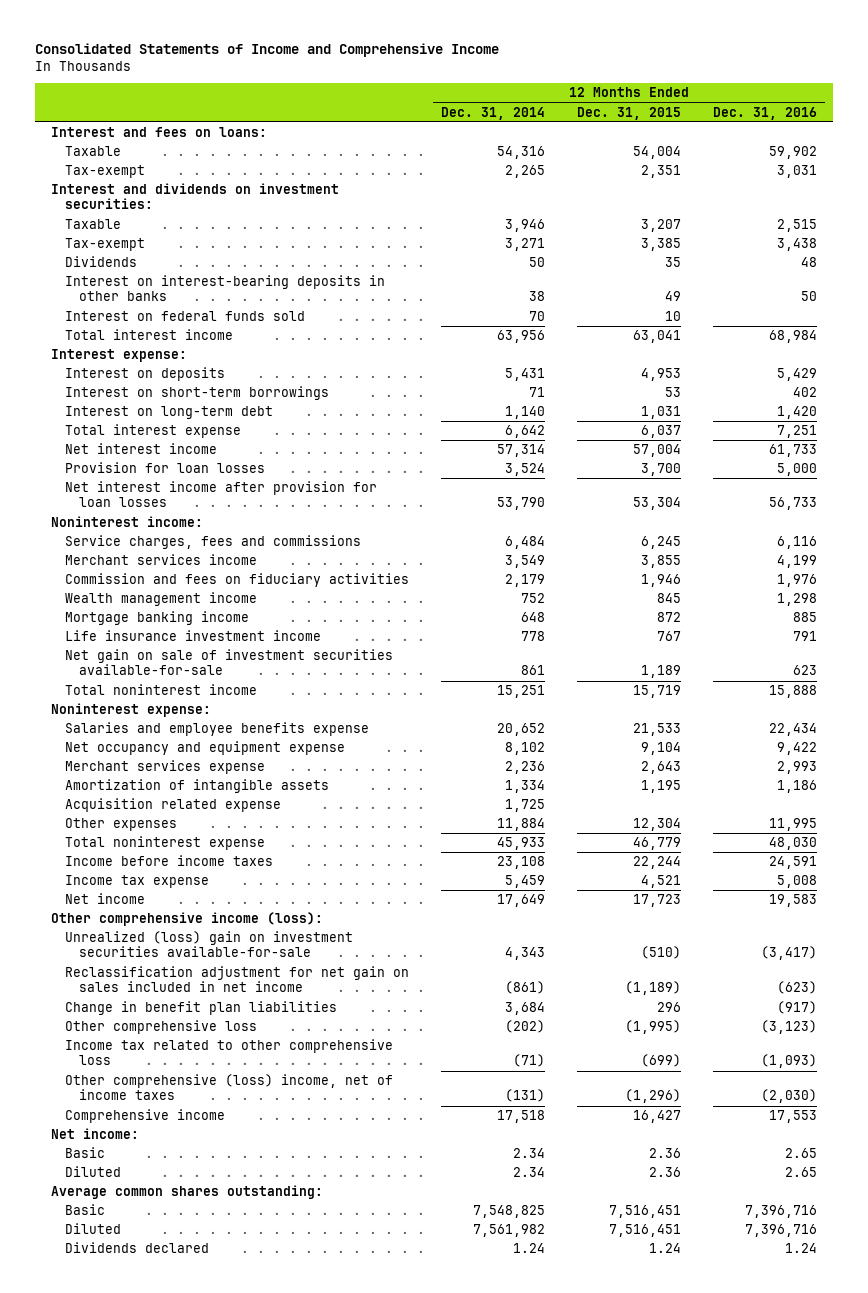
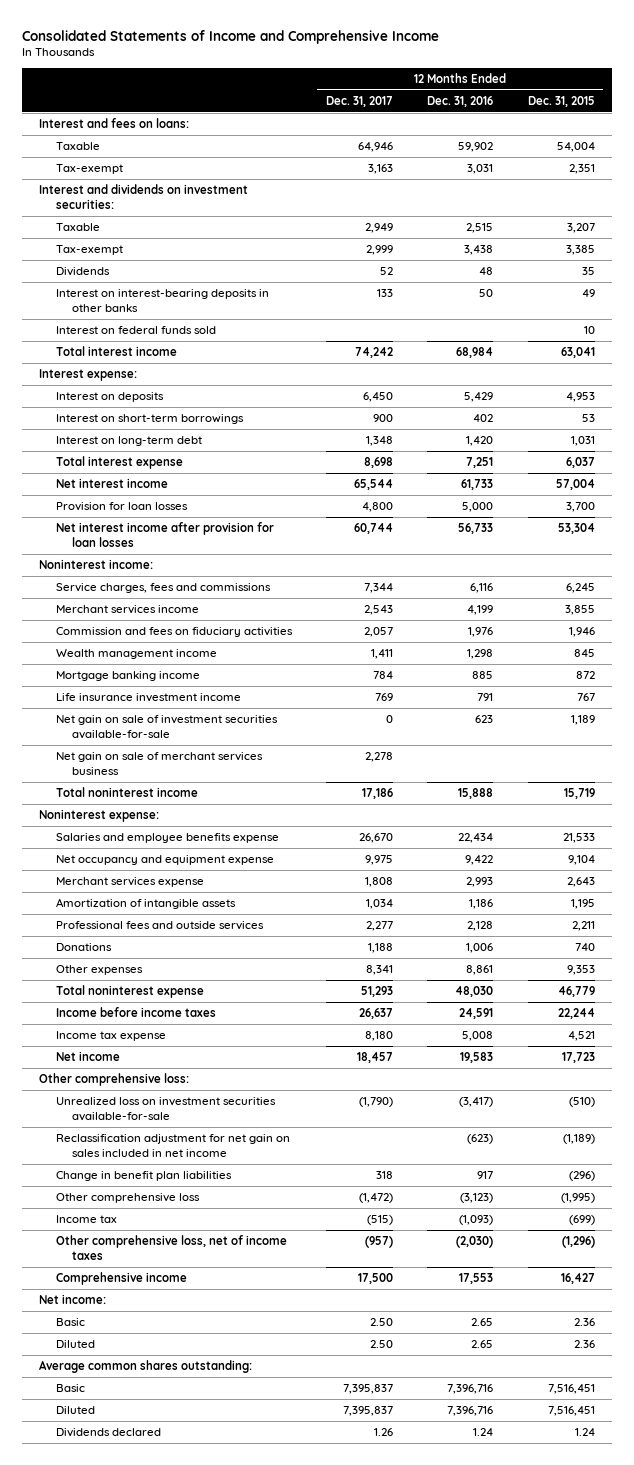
- | 12 Months Ended Dec. 31, 2014 | 12 Months Ended Dec. 31, 2015 | 12 Months Ended Dec. 31, 2016
+ | 12 Months Ended Dec. 31, 2017 | 12 Months Ended Dec. 31, 2016 | 12 Months Ended Dec. 31, 2015
+ Net gain on sale of merchant services business | 2,278 | |
- Acquisition related expense | 1,725 | |
- Other expenses | 11,884 | 12,304 | 11,995
+ Professional fees and outside services | 2,277 | 2,128 | 2,211
+ Donations | 1,188 | 1,006 | 740
+ Other expenses | 8,341 | 8,861 | 9,353
- Other comprehensive income (loss):
- Unrealized (loss) gain on investment securities available-for-sale | 4,343 | (510) | (3,417)
+ Other comprehensive loss:
+ Unrealized loss on investment securities available-for-sale | (1,790) | (3,417) | (510)
- Change in benefit plan liabilities | 3,684 | 296 | (917)
+ Change in benefit plan liabilities | 318 | 917 | (296)
- Income tax related to other comprehensive loss | (71) | (699) | (1,093)
- Other comprehensive (loss) income, net of income taxes | (131) | (1,296) | (2,030)
+ Income tax | (515) | (1,093) | (699)
+ Other comprehensive loss, net of income taxes | (957) | (2,030) | (1,296)

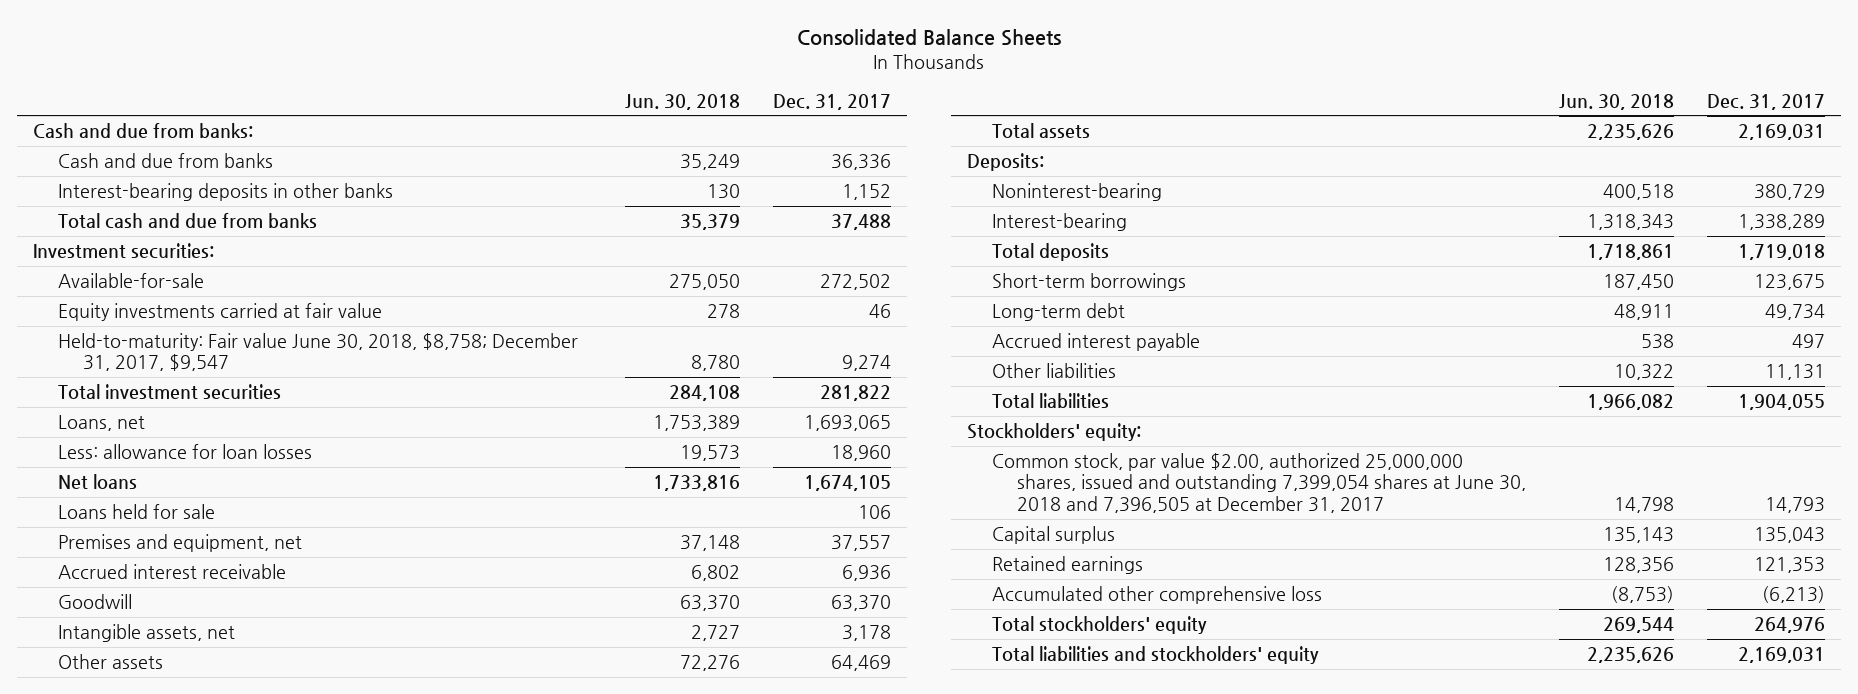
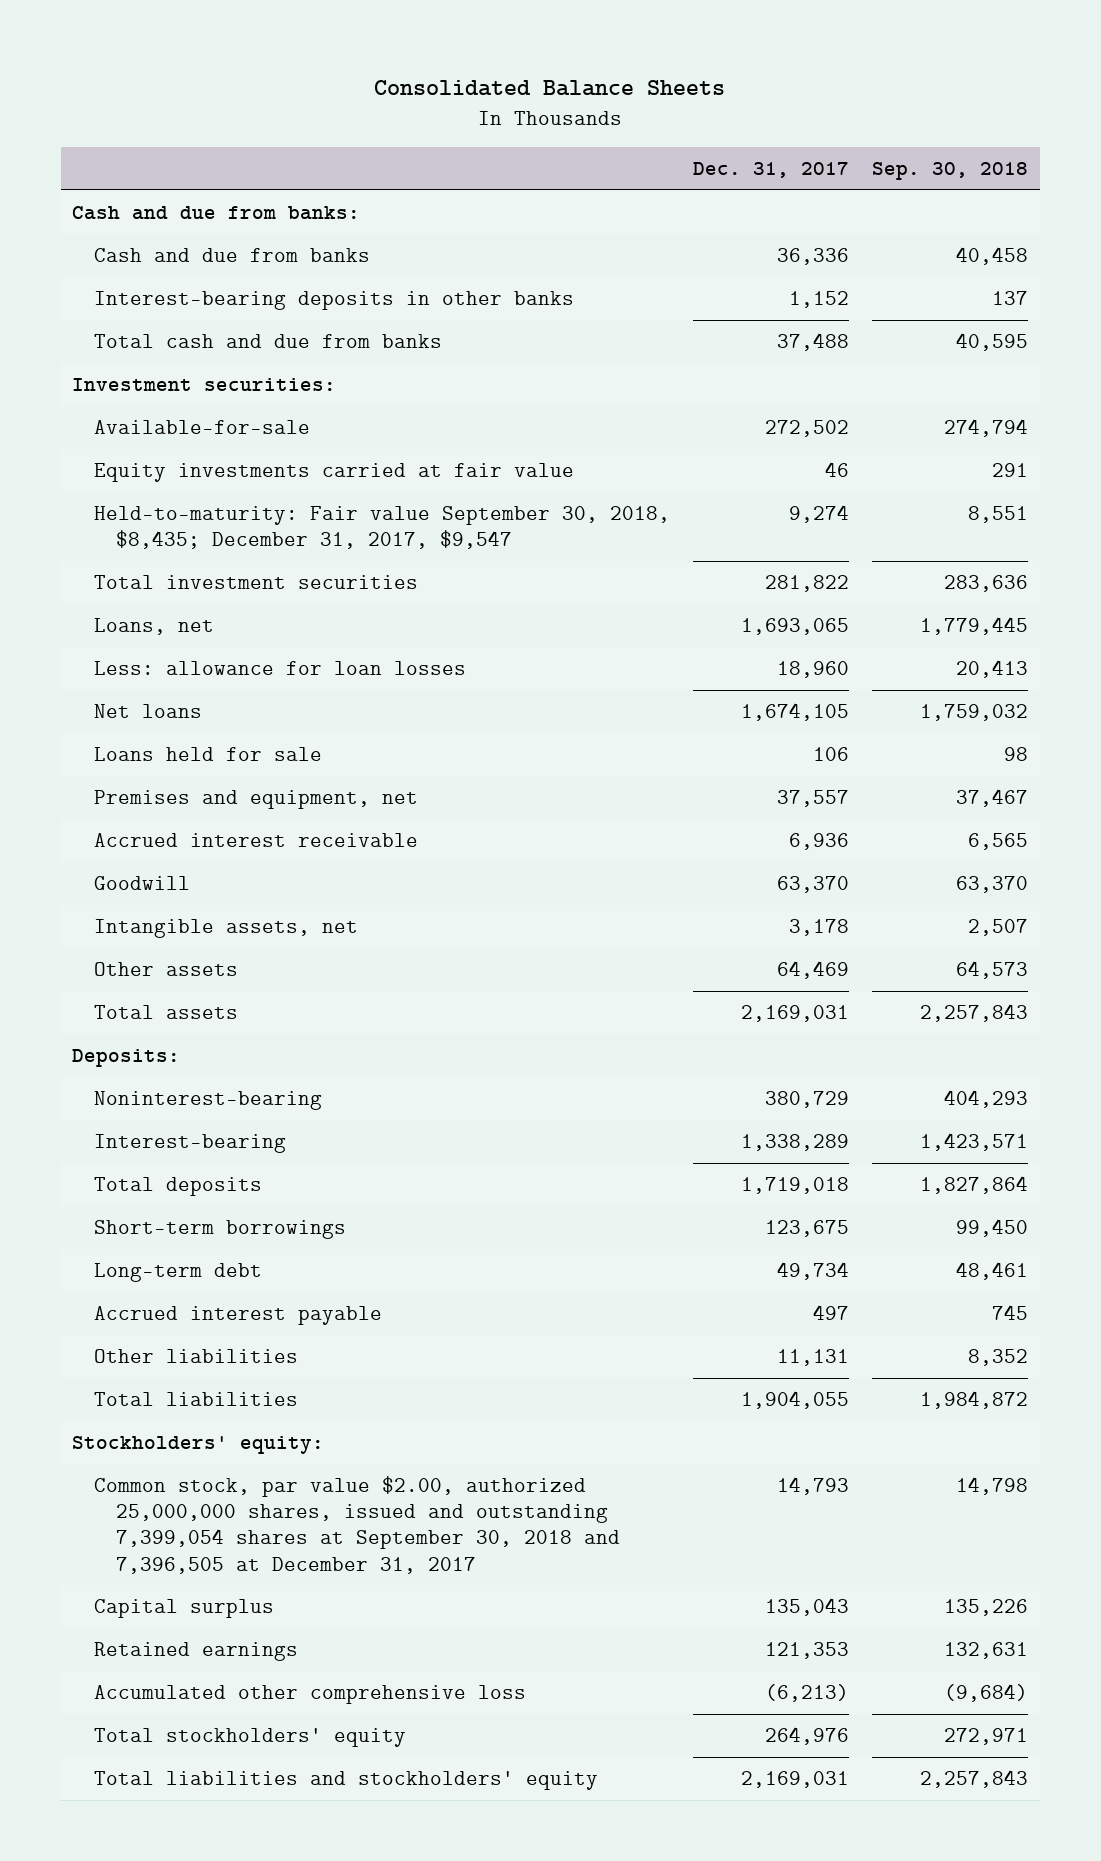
- | Jun. 30, 2018 | Dec. 31, 2017
+ | Dec. 31, 2017 | Sep. 30, 2018
- Held-to-maturity: Fair value June 30, 2018, $8,758; December 31, 2017, $9,547 | 8,780 | 9,274
+ Held-to-maturity: Fair value September 30, 2018, $8,435; December 31, 2017, $9,547 | 9,274 | 8,551
- Common stock, par value $2.00, authorized 25,000,000 shares, issued and outstanding 7,399,054 shares at June 30, 2018 and 7,396,505 at December 31, 2017 | 14,798 | 14,793
+ Common stock, par value $2.00, authorized 25,000,000 shares, issued and outstanding 7,399,054 shares at September 30, 2018 and 7,396,505 at December 31, 2017 | 14,793 | 14,798

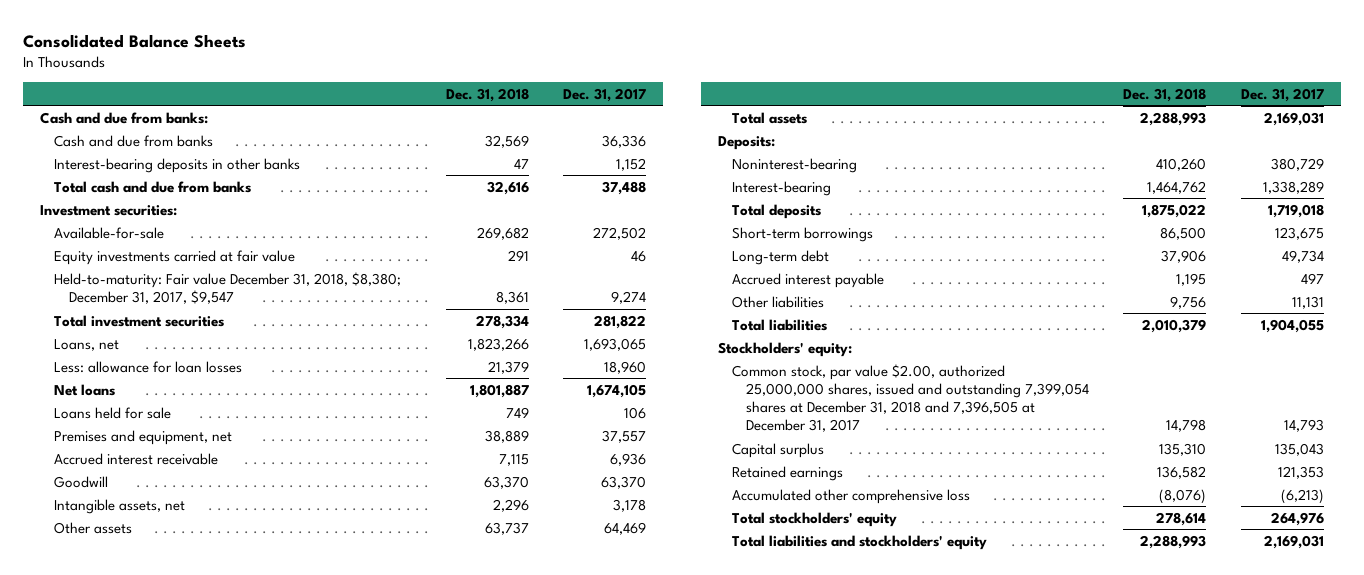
- | Dec. 31, 2017 | Sep. 30, 2018
+ | Dec. 31, 2018 | Dec. 31, 2017
- Held-to-maturity: Fair value September 30, 2018, $8,435; December 31, 2017, $9,547 | 9,274 | 8,551
+ Held-to-maturity: Fair value December 31, 2018, $8,380; December 31, 2017, $9,547 | 8,361 | 9,274
- Common stock, par value $2.00, authorized 25,000,000 shares, issued and outstanding 7,399,054 shares at September 30, 2018 and 7,396,505 at December 31, 2017 | 14,793 | 14,798
+ Common stock, par value $2.00, authorized 25,000,000 shares, issued and outstanding 7,399,054 shares at December 31, 2018 and 7,396,505 at December 31, 2017 | 14,798 | 14,793

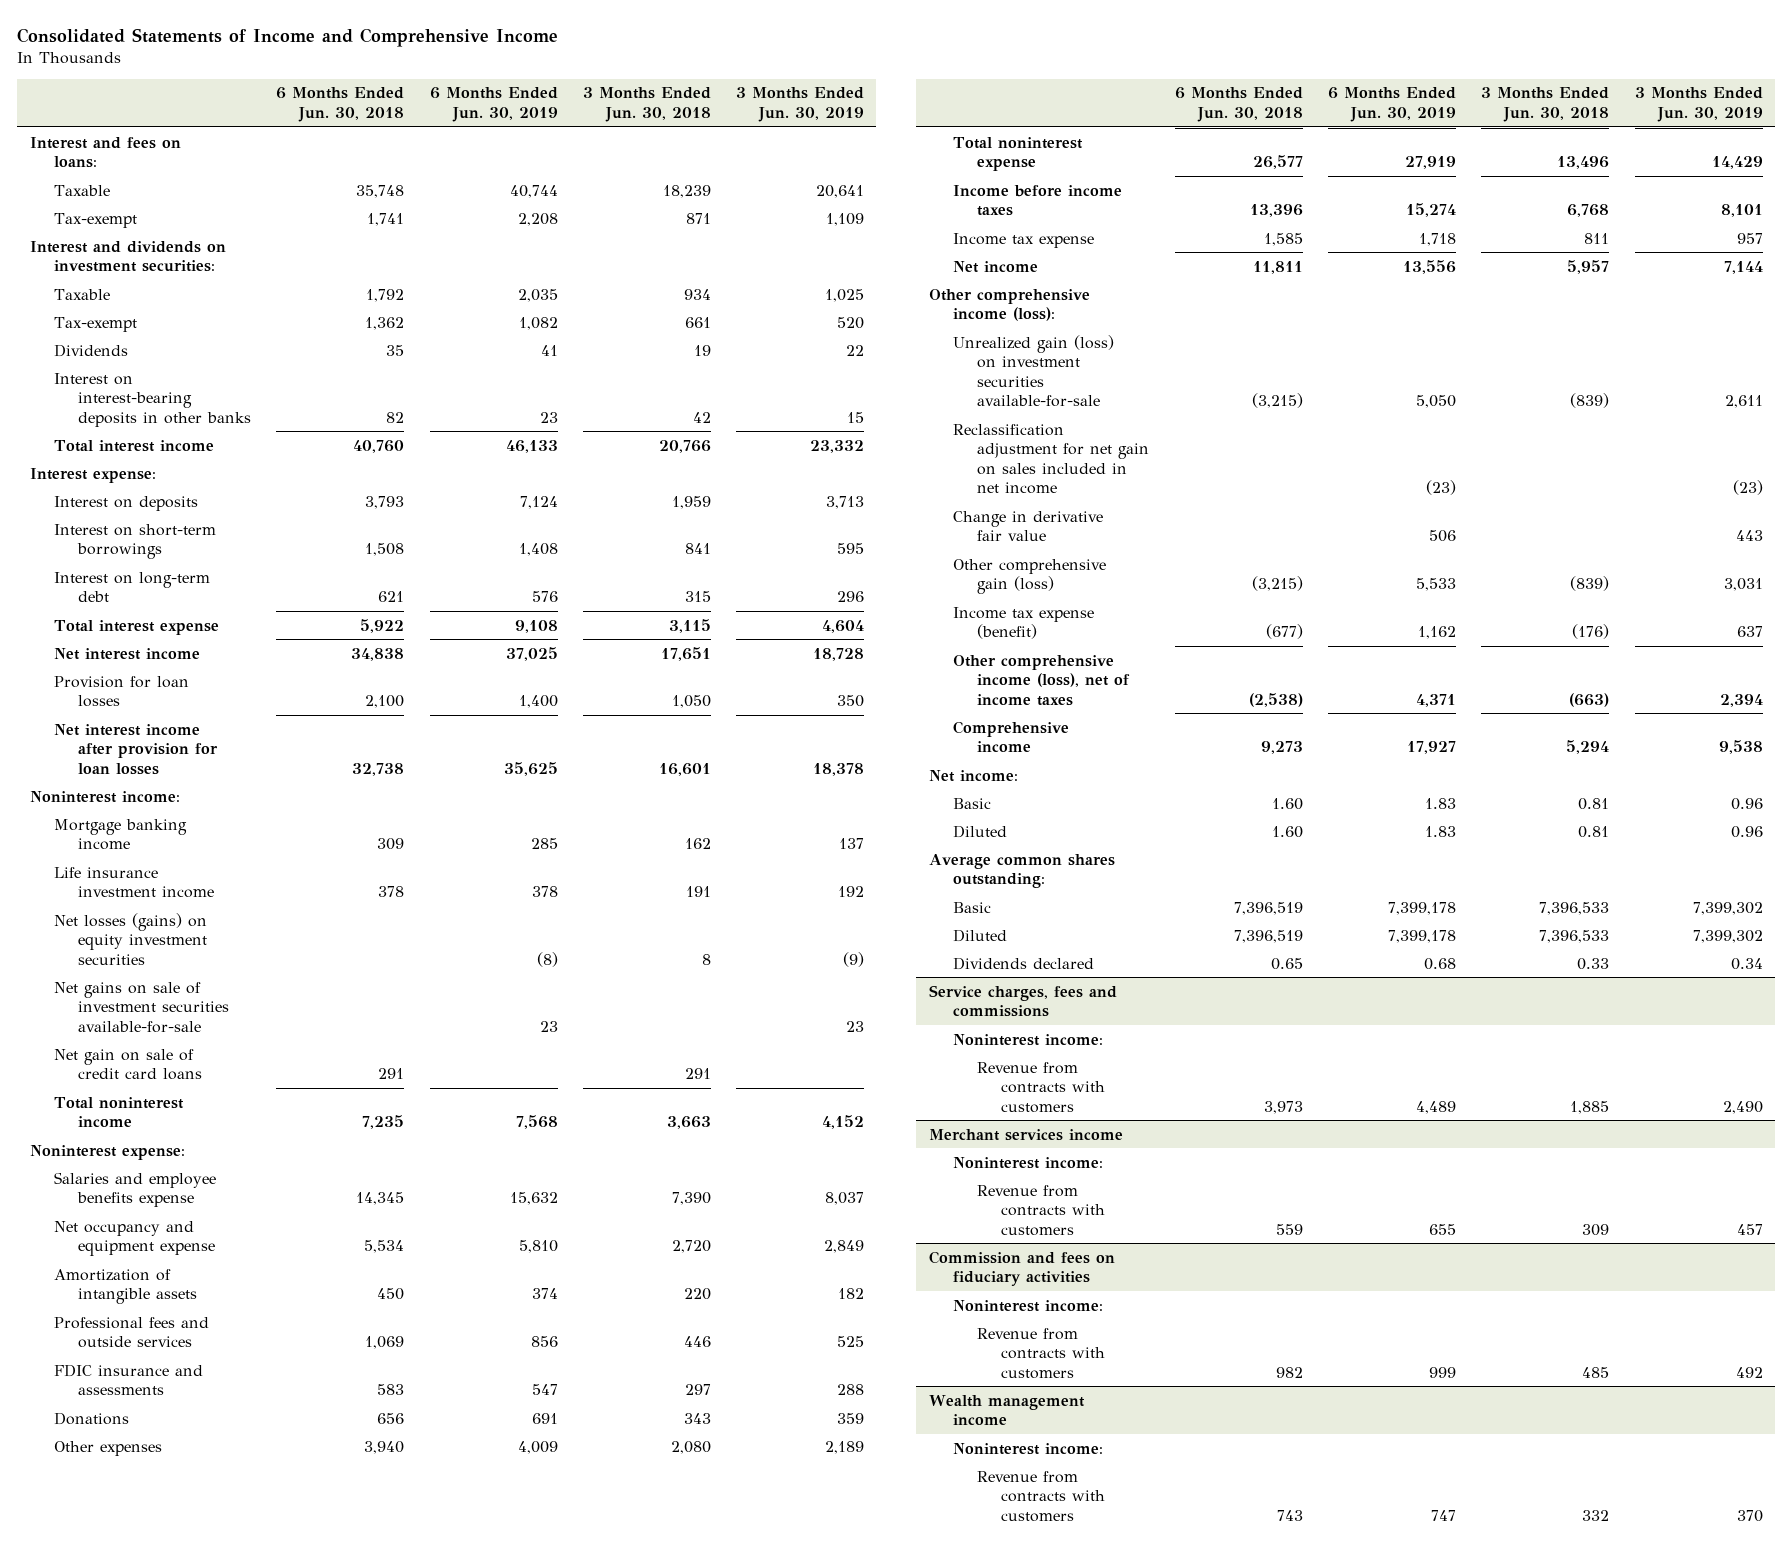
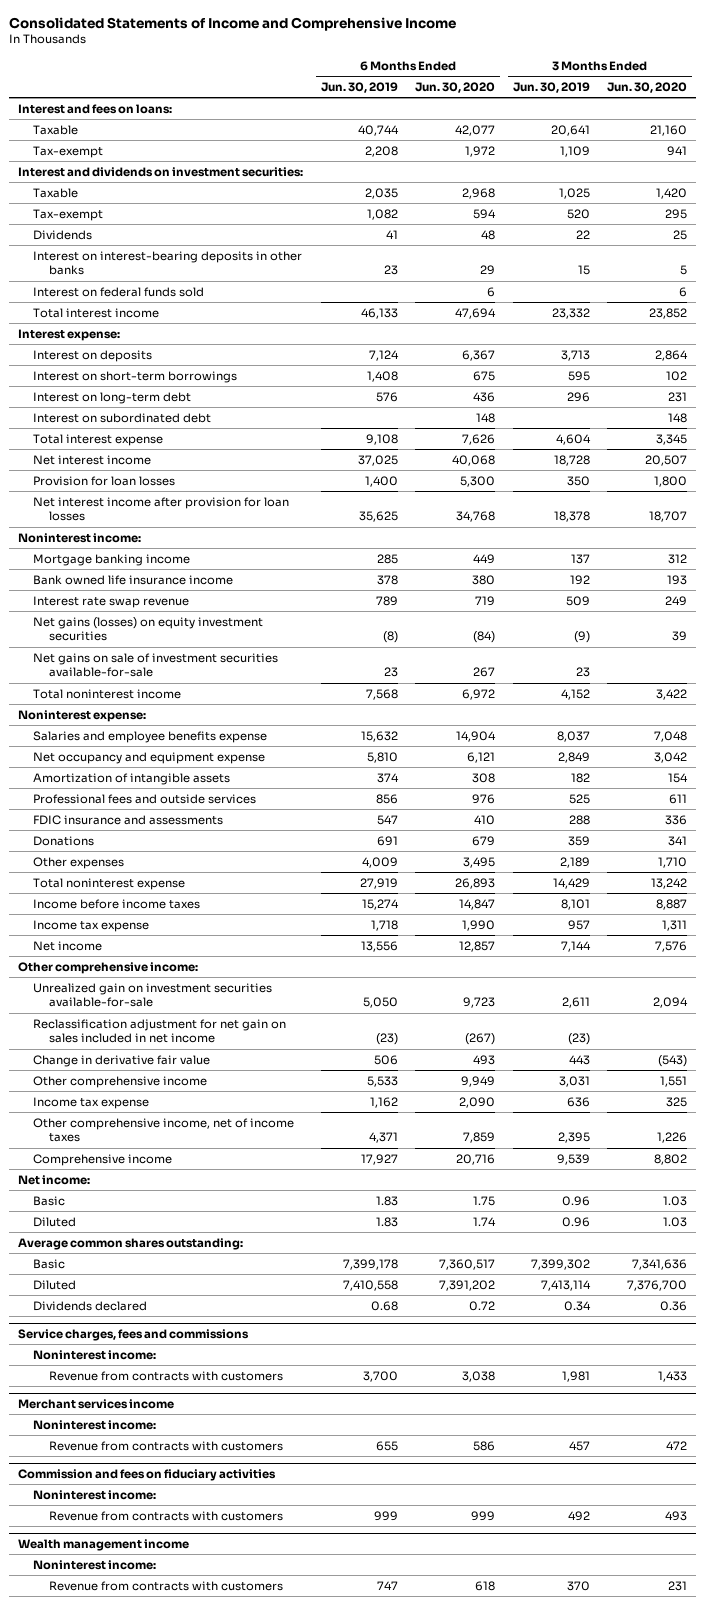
- | 6 Months Ended Jun. 30, 2018 | 6 Months Ended Jun. 30, 2019 | 3 Months Ended Jun. 30, 2018 | 3 Months Ended Jun. 30, 2019
+ | 6 Months Ended Jun. 30, 2019 | 6 Months Ended Jun. 30, 2020 | 3 Months Ended Jun. 30, 2019 | 3 Months Ended Jun. 30, 2020
+ Interest on federal funds sold | | 6 | | 6
+ Interest on subordinated debt | | 148 | | 148
- Life insurance investment income | 378 | 378 | 191 | 192
- Net losses (gains) on equity investment securities | | (8) | 8 | (9)
+ Bank owned life insurance income | 378 | 380 | 192 | 193
+ Interest rate swap revenue | 789 | 719 | 509 | 249
+ Net gains (losses) on equity investment securities | (8) | (84) | (9) | 39
- Net gain on sale of credit card loans | 291 | | 291 |
- Other comprehensive income (loss):
- Unrealized gain (loss) on investment securities available-for-sale | (3,215) | 5,050 | (839) | 2,611
+ Other comprehensive income:
+ Unrealized gain on investment securities available-for-sale | 5,050 | 9,723 | 2,611 | 2,094
- Other comprehensive gain (loss) | (3,215) | 5,533 | (839) | 3,031
- Income tax expense (benefit) | (677) | 1,162 | (176) | 637
- Other comprehensive income (loss), net of income taxes | (2,538) | 4,371 | (663) | 2,394
- Comprehensive income | 9,273 | 17,927 | 5,294 | 9,538
+ Other comprehensive income | 5,533 | 9,949 | 3,031 | 1,551
+ Income tax expense | 1,162 | 2,090 | 636 | 325
+ Other comprehensive income, net of income taxes | 4,371 | 7,859 | 2,395 | 1,226
+ Comprehensive income | 17,927 | 20,716 | 9,539 | 8,802
- Diluted | 7,396,519 | 7,399,178 | 7,396,533 | 7,399,302
+ Diluted | 7,410,558 | 7,391,202 | 7,413,114 | 7,376,700
@ Service charges, fees and commissions
- Revenue from contracts with customers | 3,973 | 4,489 | 1,885 | 2,490
+ Revenue from contracts with customers | 3,700 | 3,038 | 1,981 | 1,433

